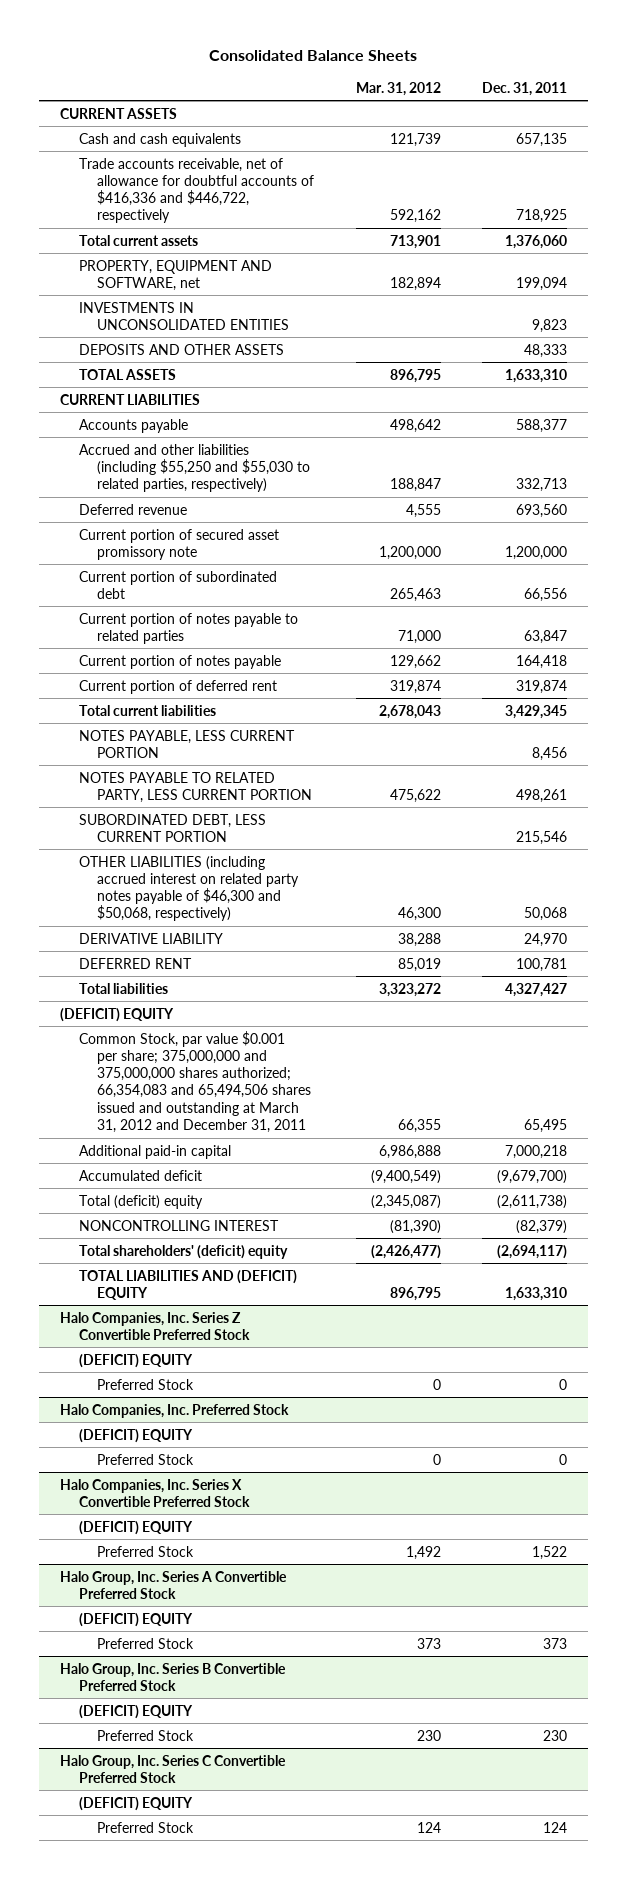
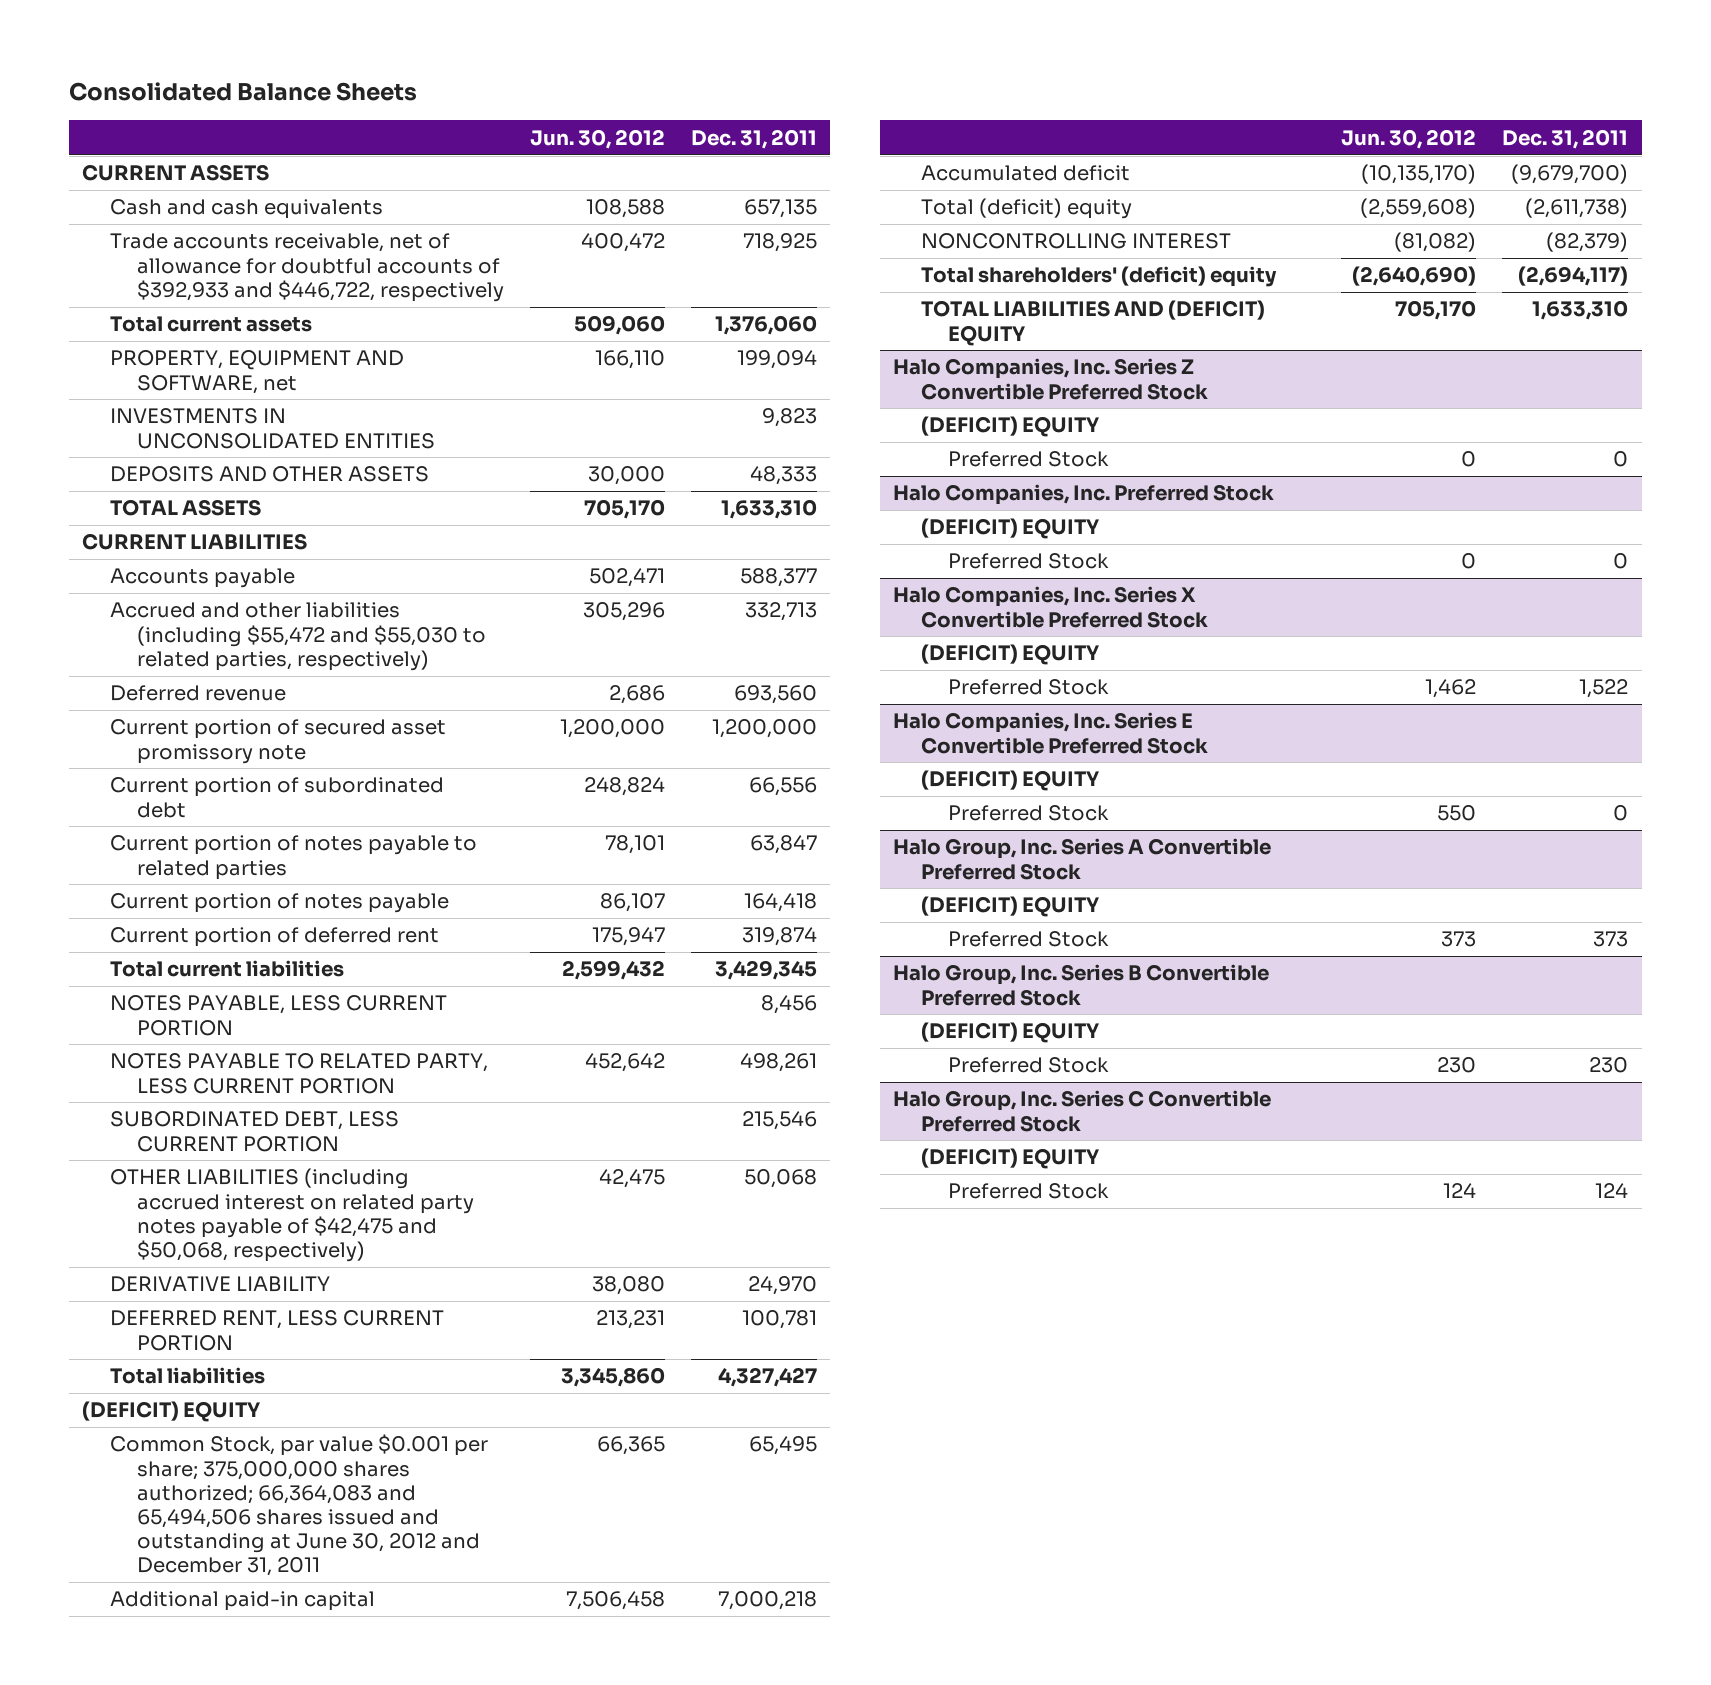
- | Mar. 31, 2012 | Dec. 31, 2011
+ | Jun. 30, 2012 | Dec. 31, 2011
- Trade accounts receivable, net of allowance for doubtful accounts of $416,336 and $446,722, respectively | 592,162 | 718,925
+ Trade accounts receivable, net of allowance for doubtful accounts of $392,933 and $446,722, respectively | 400,472 | 718,925
- Accrued and other liabilities (including $55,250 and $55,030 to related parties, respectively) | 188,847 | 332,713
+ Accrued and other liabilities (including $55,472 and $55,030 to related parties, respectively) | 305,296 | 332,713
- OTHER LIABILITIES (including accrued interest on related party notes payable of $46,300 and $50,068, respectively) | 46,300 | 50,068
+ OTHER LIABILITIES (including accrued interest on related party notes payable of $42,475 and $50,068, respectively) | 42,475 | 50,068
- DEFERRED RENT | 85,019 | 100,781
+ DEFERRED RENT, LESS CURRENT PORTION | 213,231 | 100,781
- Common Stock, par value $0.001 per share; 375,000,000 and 375,000,000 shares authorized; 66,354,083 and 65,494,506 shares issued and outstanding at March 31, 2012 and December 31, 2011 | 66,355 | 65,495
+ Common Stock, par value $0.001 per share; 375,000,000 shares authorized; 66,364,083 and 65,494,506 shares issued and outstanding at June 30, 2012 and December 31, 2011 | 66,365 | 65,495
+ Halo Companies, Inc. Series E Convertible Preferred Stock
+ (DEFICIT) EQUITY
+ Preferred Stock | 550 | 0

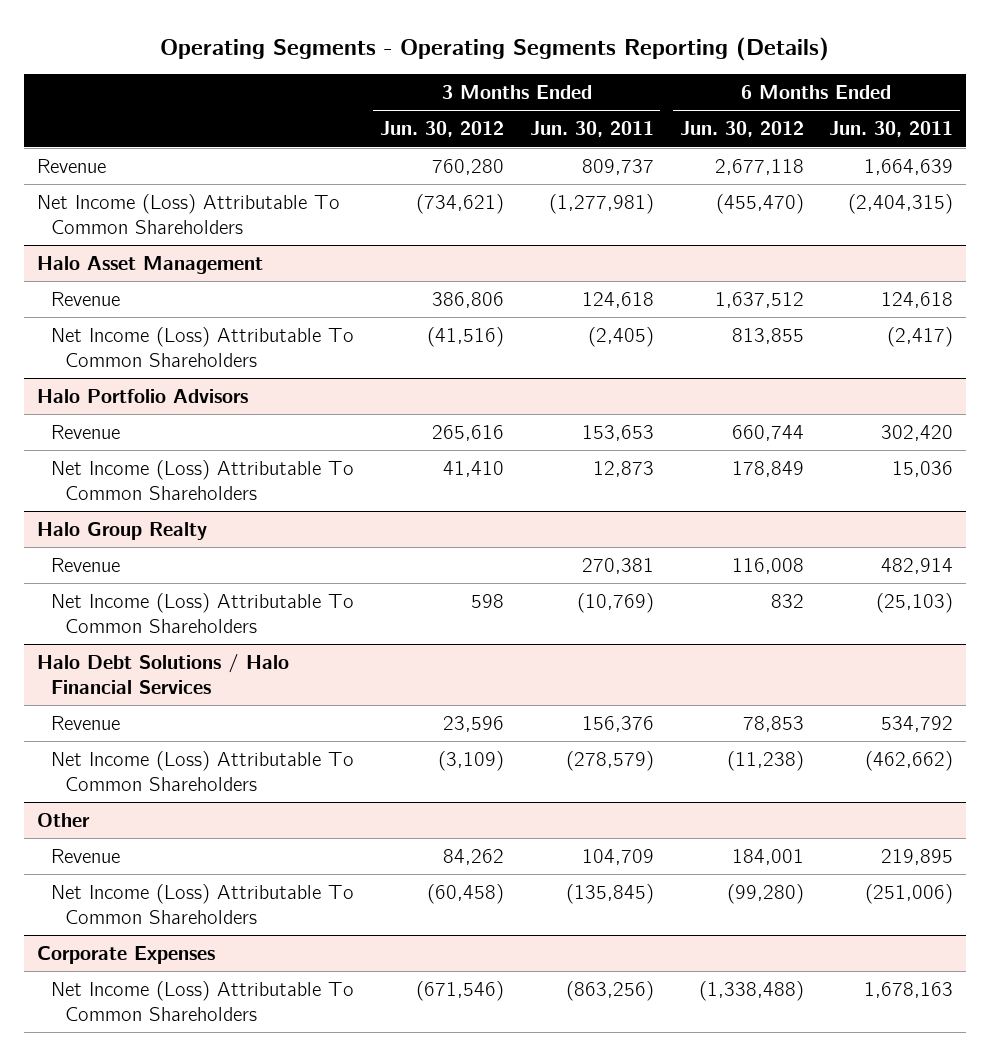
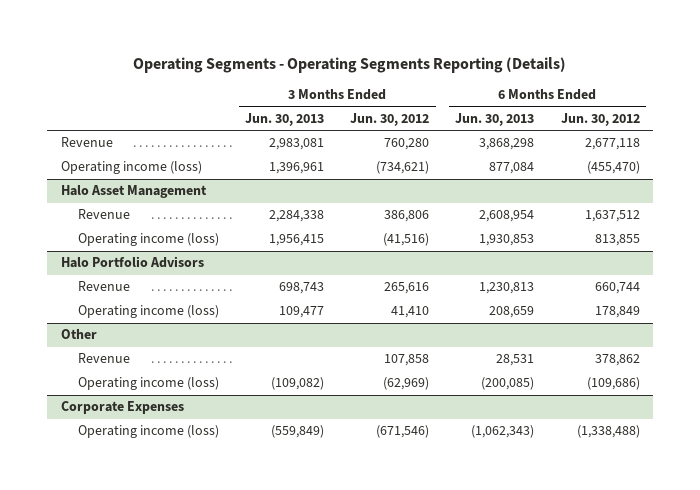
- | 3 Months Ended Jun. 30, 2012 | 3 Months Ended Jun. 30, 2011 | 6 Months Ended Jun. 30, 2012 | 6 Months Ended Jun. 30, 2011
+ | 3 Months Ended Jun. 30, 2013 | 3 Months Ended Jun. 30, 2012 | 6 Months Ended Jun. 30, 2013 | 6 Months Ended Jun. 30, 2012
- Net Income (Loss) Attributable To Common Shareholders | (734,621) | (1,277,981) | (455,470) | (2,404,315)
+ Operating income (loss) | 1,396,961 | (734,621) | 877,084 | (455,470)
@ Halo Asset Management
- Net Income (Loss) Attributable To Common Shareholders | (41,516) | (2,405) | 813,855 | (2,417)
+ Operating income (loss) | 1,956,415 | (41,516) | 1,930,853 | 813,855
@ Halo Portfolio Advisors
- Net Income (Loss) Attributable To Common Shareholders | 41,410 | 12,873 | 178,849 | 15,036
- Halo Group Realty
- Revenue | | 270,381 | 116,008 | 482,914
- Net Income (Loss) Attributable To Common Shareholders | 598 | (10,769) | 832 | (25,103)
- Halo Debt Solutions / Halo Financial Services
- Revenue | 23,596 | 156,376 | 78,853 | 534,792
- Net Income (Loss) Attributable To Common Shareholders | (3,109) | (278,579) | (11,238) | (462,662)
@ Halo Portfolio Advisors
+ Operating income (loss) | 109,477 | 41,410 | 208,659 | 178,849
@ Other
- Revenue | 84,262 | 104,709 | 184,001 | 219,895
- Net Income (Loss) Attributable To Common Shareholders | (60,458) | (135,845) | (99,280) | (251,006)
+ Revenue | | 107,858 | 28,531 | 378,862
+ Operating income (loss) | (109,082) | (62,969) | (200,085) | (109,686)
@ Corporate Expenses
- Net Income (Loss) Attributable To Common Shareholders | (671,546) | (863,256) | (1,338,488) | 1,678,163
+ Operating income (loss) | (559,849) | (671,546) | (1,062,343) | (1,338,488)

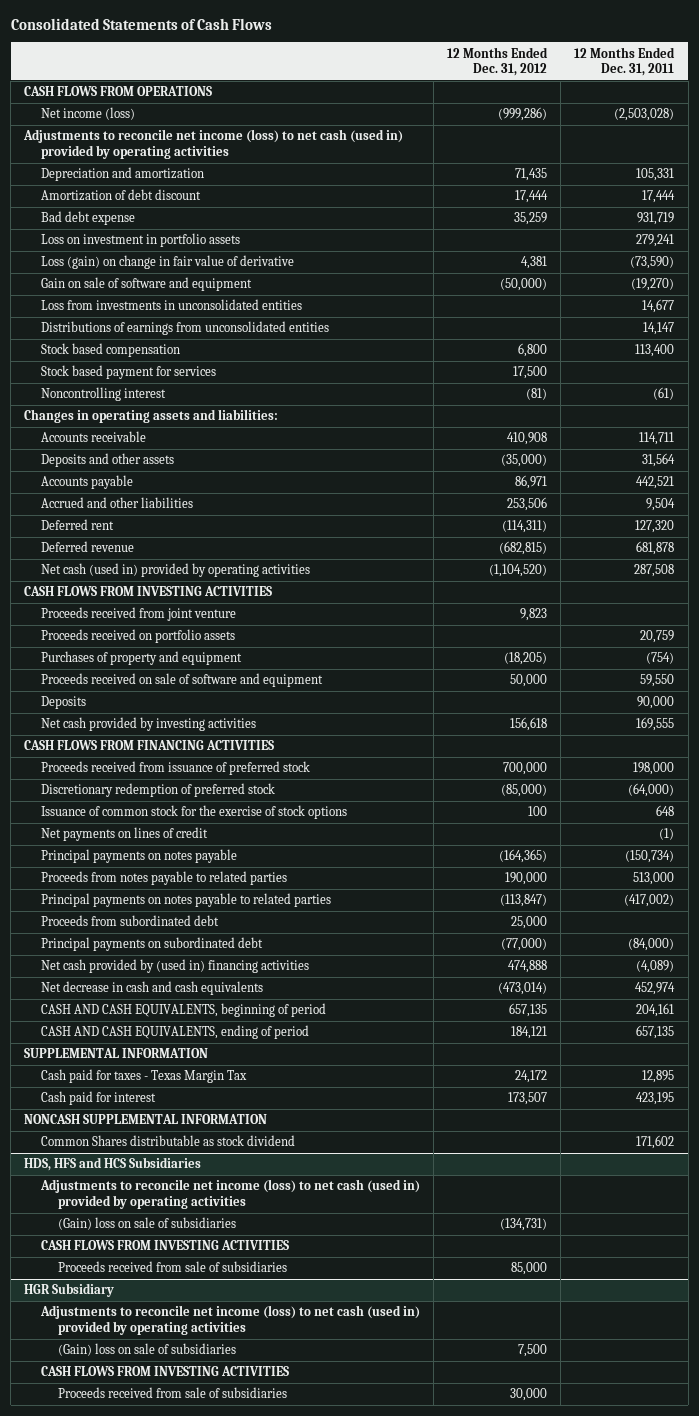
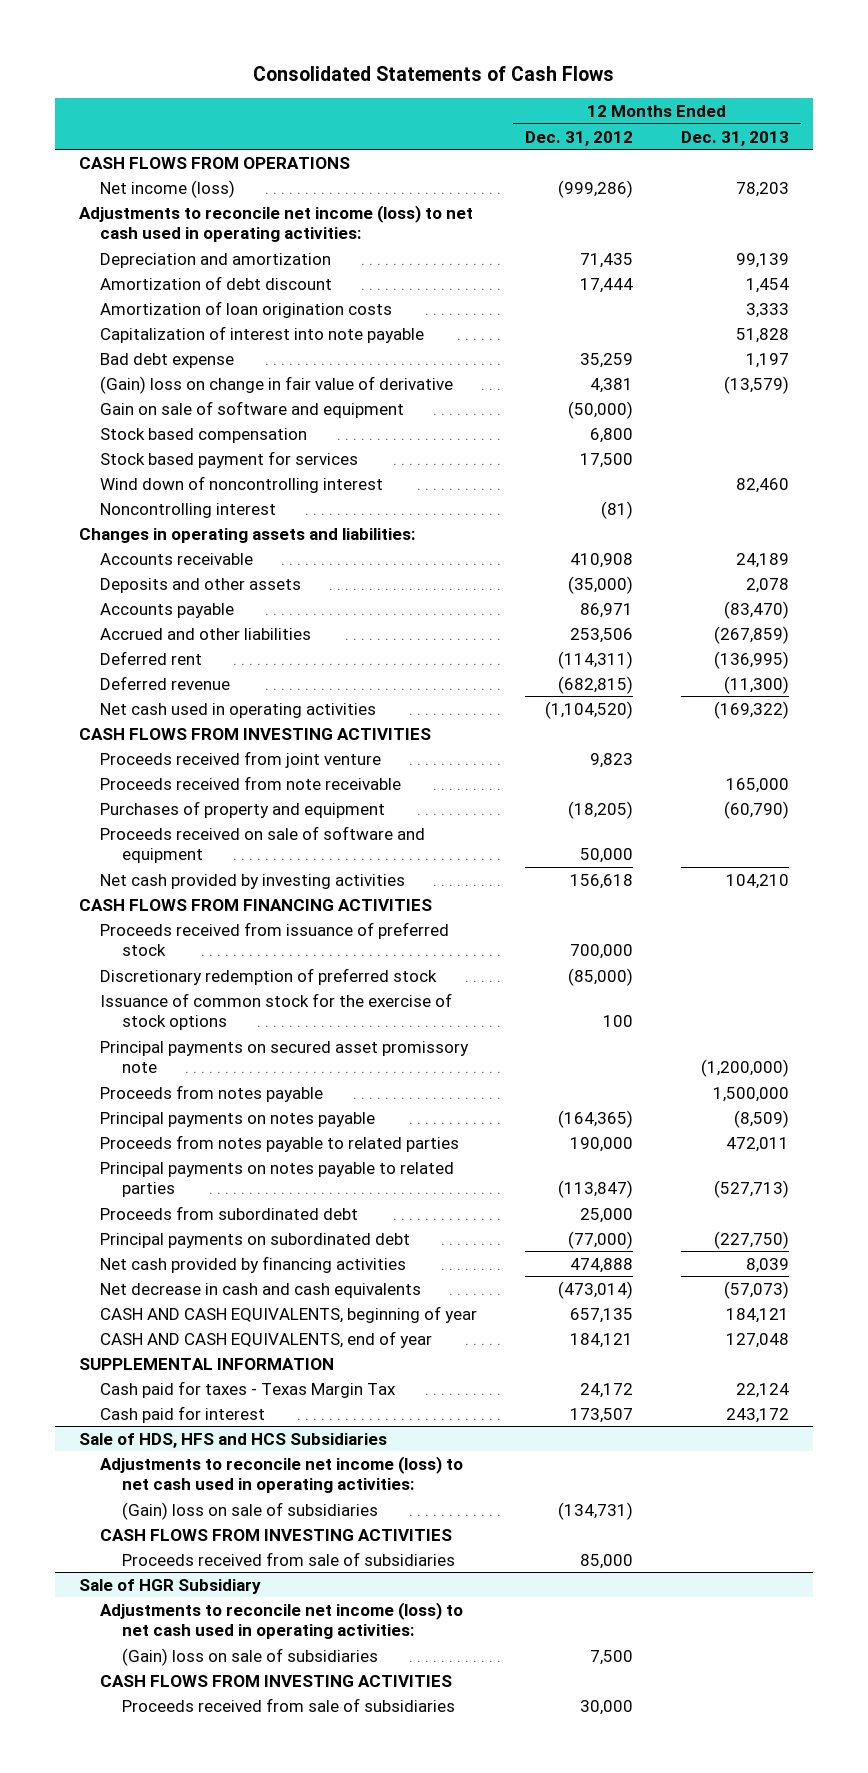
- | 12 Months Ended Dec. 31, 2012 | 12 Months Ended Dec. 31, 2011
+ | 12 Months Ended Dec. 31, 2012 | 12 Months Ended Dec. 31, 2013
- Adjustments to reconcile net income (loss) to net cash (used in) provided by operating activities
+ Adjustments to reconcile net income (loss) to net cash used in operating activities:
+ Amortization of loan origination costs | | 3,333
+ Capitalization of interest into note payable | | 51,828
- Loss on investment in portfolio assets | | 279,241
- Loss (gain) on change in fair value of derivative | 4,381 | (73,590)
+ (Gain) loss on change in fair value of derivative | 4,381 | (13,579)
- Loss from investments in unconsolidated entities | | 14,677
- Distributions of earnings from unconsolidated entities | | 14,147
+ Wind down of noncontrolling interest | | 82,460
- Net cash (used in) provided by operating activities | (1,104,520) | 287,508
+ Net cash used in operating activities | (1,104,520) | (169,322)
- Proceeds received on portfolio assets | | 20,759
+ Proceeds received from note receivable | | 165,000
- Deposits | | 90,000
- Net payments on lines of credit | | (1)
+ Principal payments on secured asset promissory note | | (1,200,000)
+ Proceeds from notes payable | | 1,500,000
- Net cash provided by (used in) financing activities | 474,888 | (4,089)
+ Net cash provided by financing activities | 474,888 | 8,039
- CASH AND CASH EQUIVALENTS, beginning of period | 657,135 | 204,161
- CASH AND CASH EQUIVALENTS, ending of period | 184,121 | 657,135
+ CASH AND CASH EQUIVALENTS, beginning of year | 657,135 | 184,121
+ CASH AND CASH EQUIVALENTS, end of year | 184,121 | 127,048
- NONCASH SUPPLEMENTAL INFORMATION
- Common Shares distributable as stock dividend | | 171,602
- HDS, HFS and HCS Subsidiaries
- Adjustments to reconcile net income (loss) to net cash (used in) provided by operating activities
+ Sale of HDS, HFS and HCS Subsidiaries
+ Adjustments to reconcile net income (loss) to net cash used in operating activities:
- HGR Subsidiary
- Adjustments to reconcile net income (loss) to net cash (used in) provided by operating activities
+ Sale of HGR Subsidiary
+ Adjustments to reconcile net income (loss) to net cash used in operating activities:

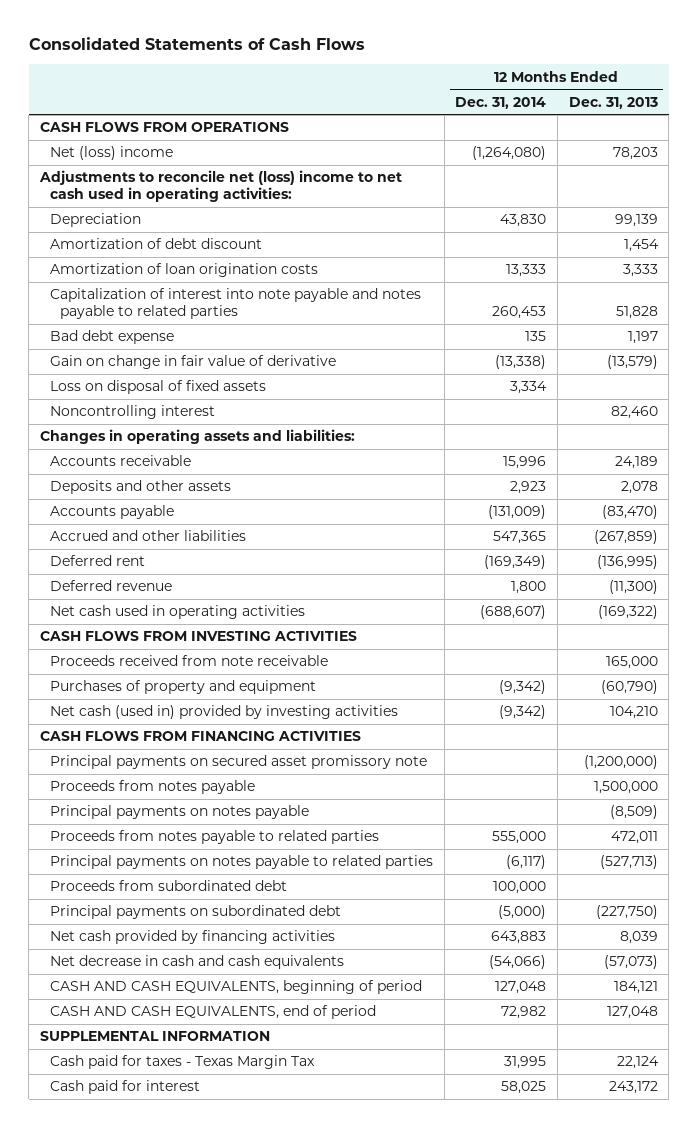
- | 12 Months Ended Dec. 31, 2012 | 12 Months Ended Dec. 31, 2013
+ | 12 Months Ended Dec. 31, 2014 | 12 Months Ended Dec. 31, 2013
- Net income (loss) | (999,286) | 78,203
- Adjustments to reconcile net income (loss) to net cash used in operating activities:
- Depreciation and amortization | 71,435 | 99,139
+ Net (loss) income | (1,264,080) | 78,203
+ Adjustments to reconcile net (loss) income to net cash used in operating activities:
+ Depreciation | 43,830 | 99,139
- Capitalization of interest into note payable | | 51,828
+ Capitalization of interest into note payable and notes payable to related parties | 260,453 | 51,828
- (Gain) loss on change in fair value of derivative | 4,381 | (13,579)
- Gain on sale of software and equipment | (50,000) |
- Stock based compensation | 6,800 |
- Stock based payment for services | 17,500 |
- Wind down of noncontrolling interest | | 82,460
- Noncontrolling interest | (81) |
+ Gain on change in fair value of derivative | (13,338) | (13,579)
+ Loss on disposal of fixed assets | 3,334 |
+ Noncontrolling interest | | 82,460
- Proceeds received from joint venture | 9,823 |
- Proceeds received on sale of software and equipment | 50,000 |
- Net cash provided by investing activities | 156,618 | 104,210
+ Net cash (used in) provided by investing activities | (9,342) | 104,210
- Proceeds received from issuance of preferred stock | 700,000 |
- Discretionary redemption of preferred stock | (85,000) |
- Issuance of common stock for the exercise of stock options | 100 |
- CASH AND CASH EQUIVALENTS, beginning of year | 657,135 | 184,121
- CASH AND CASH EQUIVALENTS, end of year | 184,121 | 127,048
+ CASH AND CASH EQUIVALENTS, beginning of period | 127,048 | 184,121
+ CASH AND CASH EQUIVALENTS, end of period | 72,982 | 127,048
- Sale of HDS, HFS and HCS Subsidiaries
- Adjustments to reconcile net income (loss) to net cash used in operating activities:
- (Gain) loss on sale of subsidiaries | (134,731) |
- CASH FLOWS FROM INVESTING ACTIVITIES
- Proceeds received from sale of subsidiaries | 85,000 |
- Sale of HGR Subsidiary
- Adjustments to reconcile net income (loss) to net cash used in operating activities:
- (Gain) loss on sale of subsidiaries | 7,500 |
- CASH FLOWS FROM INVESTING ACTIVITIES
- Proceeds received from sale of subsidiaries | 30,000 |

